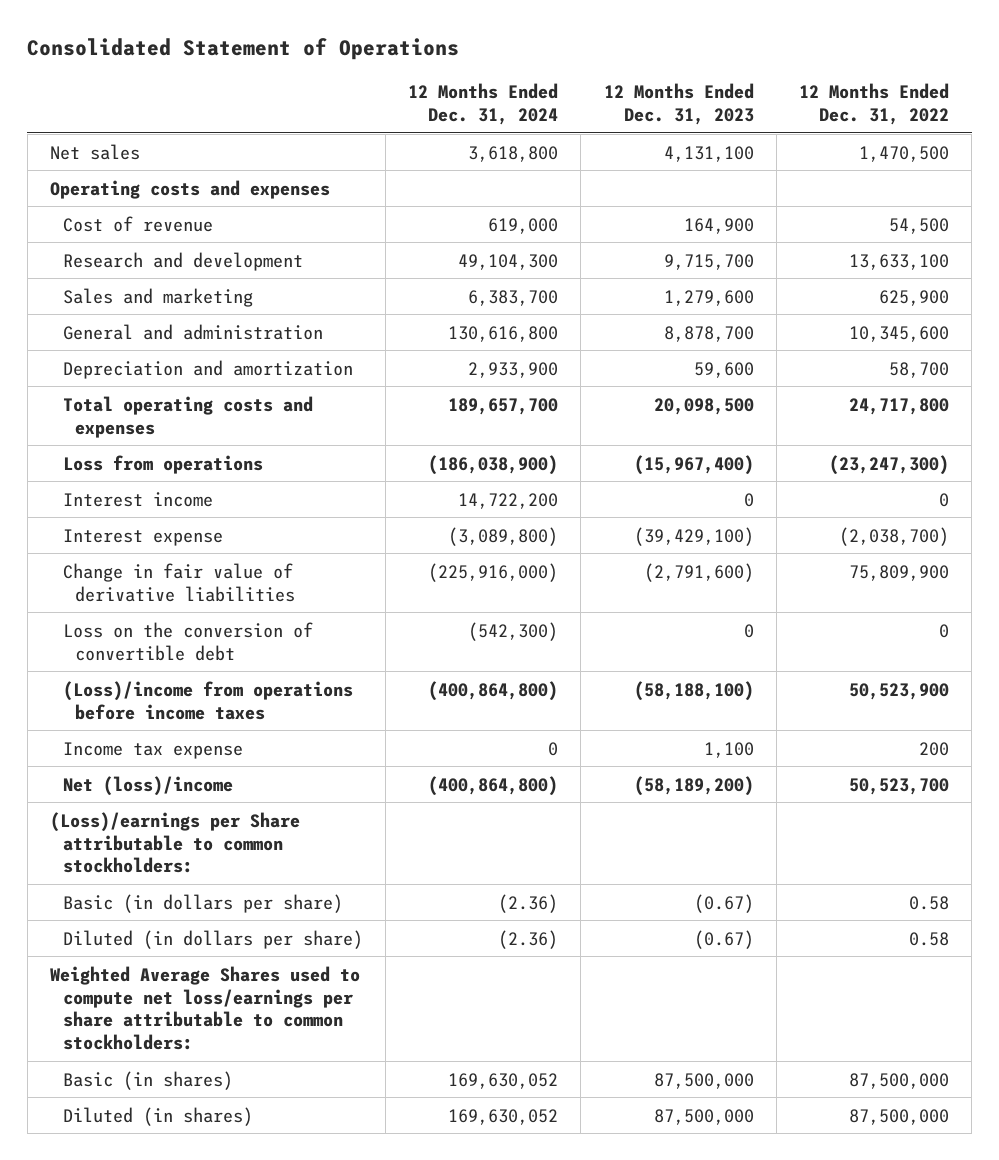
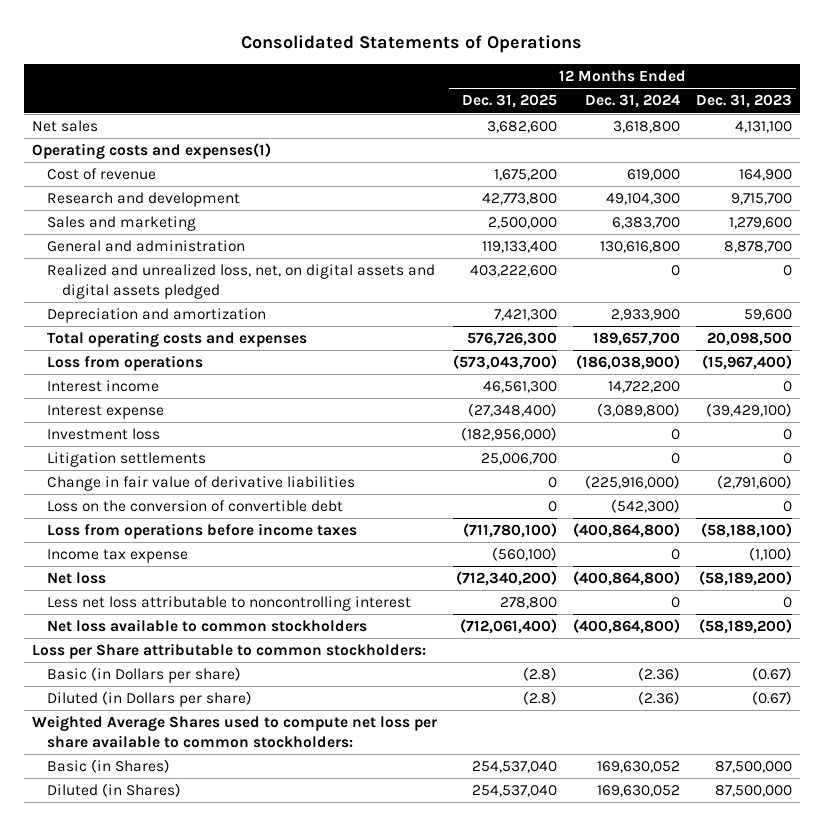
- Consolidated Statement of Operations
+ Consolidated Statements of Operations
- | 12 Months Ended Dec. 31, 2024 | 12 Months Ended Dec. 31, 2023 | 12 Months Ended Dec. 31, 2022
+ | 12 Months Ended Dec. 31, 2025 | 12 Months Ended Dec. 31, 2024 | 12 Months Ended Dec. 31, 2023
- Operating costs and expenses
+ Operating costs and expenses(1)
+ Realized and unrealized loss, net, on digital assets and digital assets pledged | 403,222,600 | 0 | 0
+ Investment loss | (182,956,000) | 0 | 0
+ Litigation settlements | 25,006,700 | 0 | 0
- (Loss)/income from operations before income taxes | (400,864,800) | (58,188,100) | 50,523,900
- Income tax expense | 0 | 1,100 | 200
- Net (loss)/income | (400,864,800) | (58,189,200) | 50,523,700
- (Loss)/earnings per Share attributable to common stockholders:
- Basic (in dollars per share) | (2.36) | (0.67) | 0.58
- Diluted (in dollars per share) | (2.36) | (0.67) | 0.58
- Weighted Average Shares used to compute net loss/earnings per share attributable to common stockholders:
- Basic (in shares) | 169,630,052 | 87,500,000 | 87,500,000
- Diluted (in shares) | 169,630,052 | 87,500,000 | 87,500,000
+ Loss from operations before income taxes | (711,780,100) | (400,864,800) | (58,188,100)
+ Income tax expense | (560,100) | 0 | (1,100)
+ Net loss | (712,340,200) | (400,864,800) | (58,189,200)
+ Less net loss attributable to noncontrolling interest | 278,800 | 0 | 0
+ Net loss available to common stockholders | (712,061,400) | (400,864,800) | (58,189,200)
+ Loss per Share attributable to common stockholders:
+ Basic (in Dollars per share) | (2.8) | (2.36) | (0.67)
+ Diluted (in Dollars per share) | (2.8) | (2.36) | (0.67)
+ Weighted Average Shares used to compute net loss per share available to common stockholders:
+ Basic (in Shares) | 254,537,040 | 169,630,052 | 87,500,000
+ Diluted (in Shares) | 254,537,040 | 169,630,052 | 87,500,000

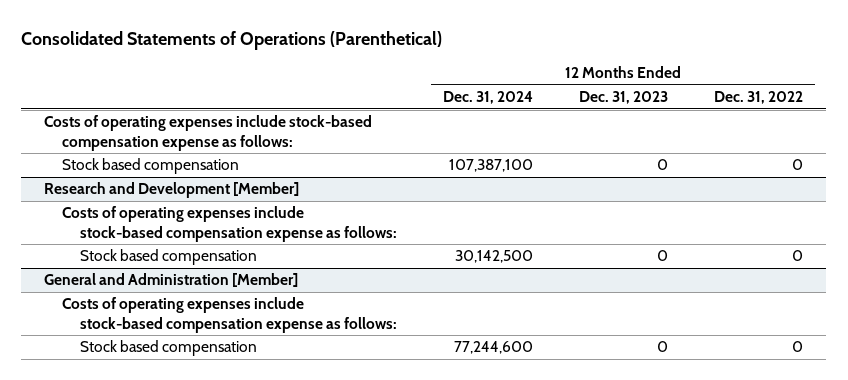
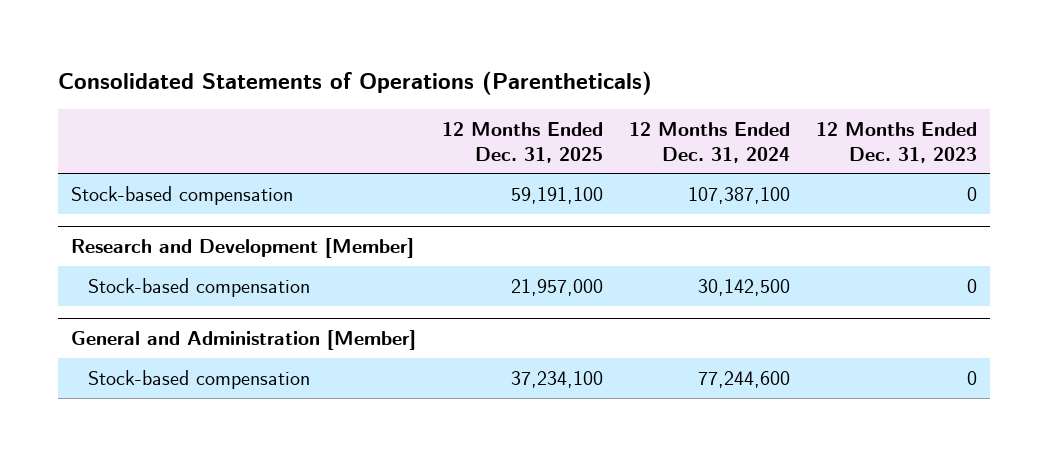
- Consolidated Statements of Operations (Parenthetical)
+ Consolidated Statements of Operations (Parentheticals)
- | 12 Months Ended Dec. 31, 2024 | 12 Months Ended Dec. 31, 2023 | 12 Months Ended Dec. 31, 2022
+ | 12 Months Ended Dec. 31, 2025 | 12 Months Ended Dec. 31, 2024 | 12 Months Ended Dec. 31, 2023
- Costs of operating expenses include stock-based compensation expense as follows:
- Stock based compensation | 107,387,100 | 0 | 0
+ Stock-based compensation | 59,191,100 | 107,387,100 | 0
@ Research and Development [Member]
- Costs of operating expenses include stock-based compensation expense as follows:
- Stock based compensation | 30,142,500 | 0 | 0
+ Stock-based compensation | 21,957,000 | 30,142,500 | 0
@ General and Administration [Member]
- Costs of operating expenses include stock-based compensation expense as follows:
- Stock based compensation | 77,244,600 | 0 | 0
+ Stock-based compensation | 37,234,100 | 77,244,600 | 0

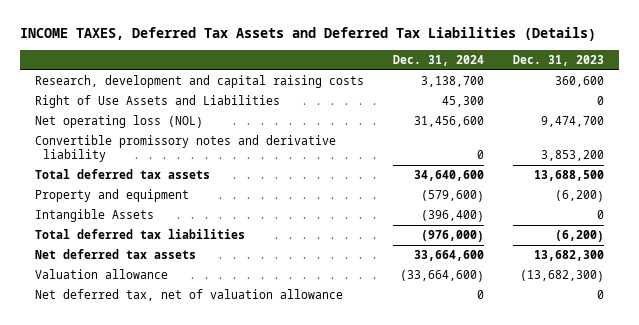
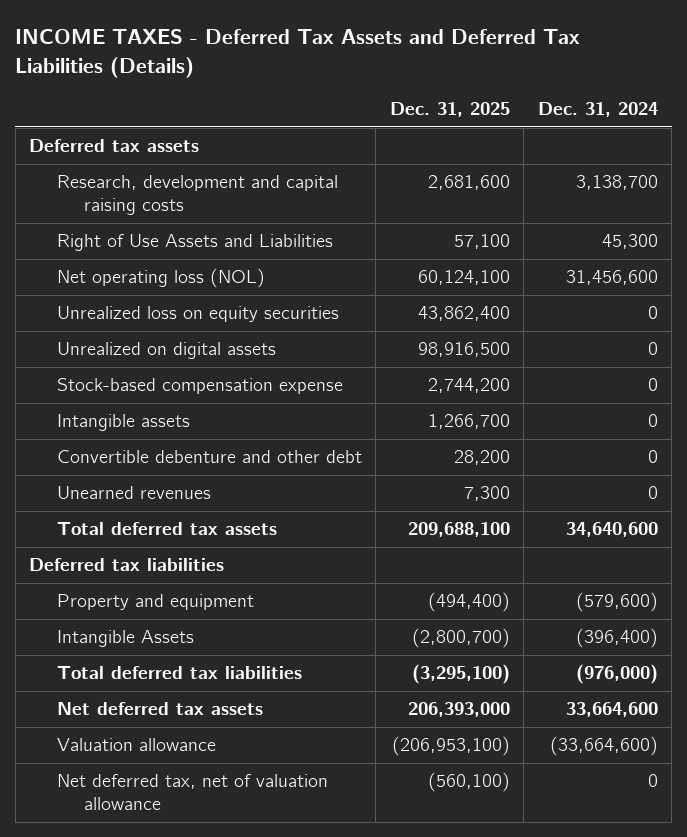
- INCOME TAXES, Deferred Tax Assets and Deferred Tax Liabilities (Details)
+ INCOME TAXES - Deferred Tax Assets and Deferred Tax Liabilities (Details)
- | Dec. 31, 2024 | Dec. 31, 2023
+ | Dec. 31, 2025 | Dec. 31, 2024
+ Deferred tax assets
- Convertible promissory notes and derivative liability | 0 | 3,853,200
+ Unrealized loss on equity securities | 43,862,400 | 0
+ Unrealized on digital assets | 98,916,500 | 0
+ Stock-based compensation expense | 2,744,200 | 0
+ Intangible assets | 1,266,700 | 0
+ Convertible debenture and other debt | 28,200 | 0
+ Unearned revenues | 7,300 | 0
+ Deferred tax liabilities

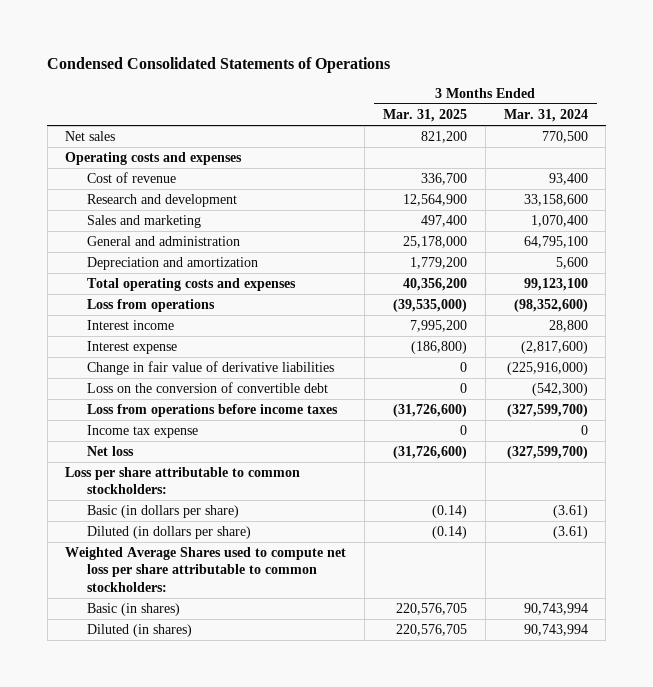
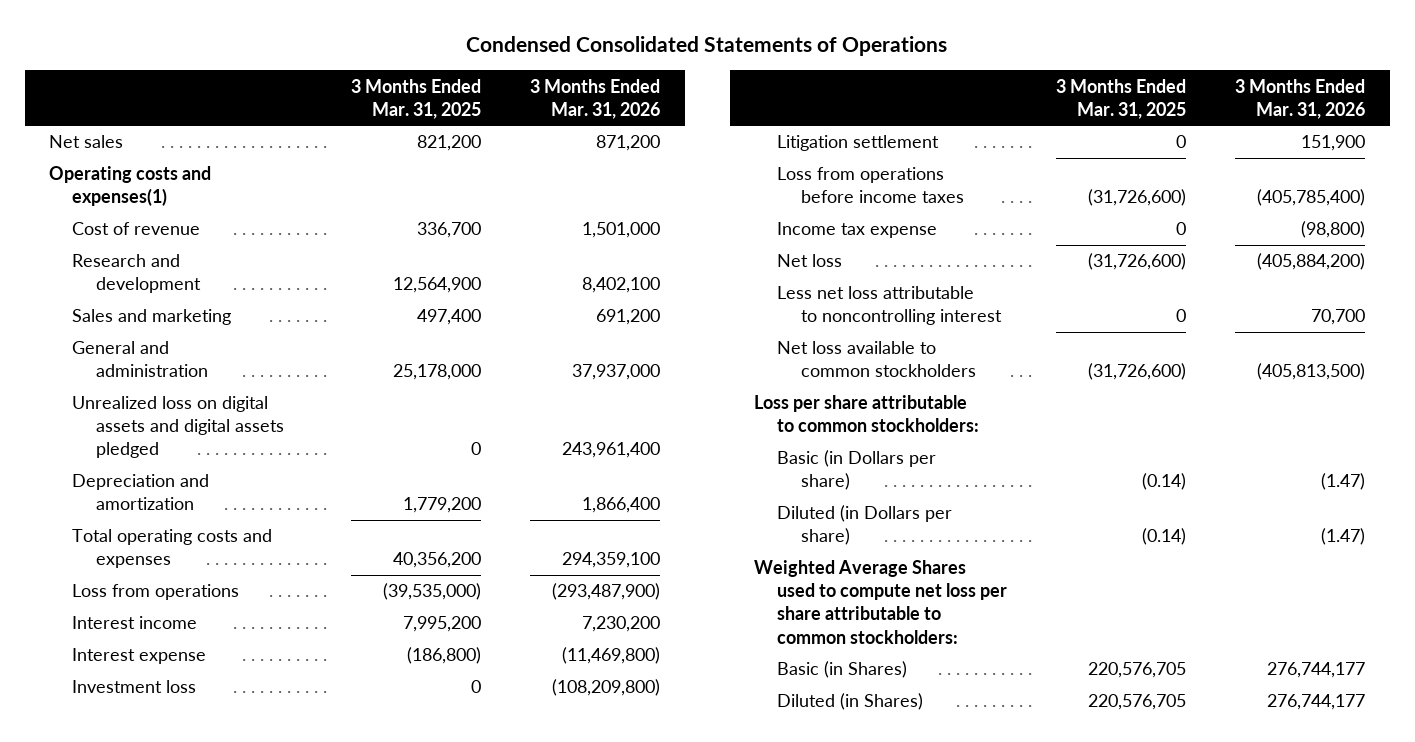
- | 3 Months Ended Mar. 31, 2025 | 3 Months Ended Mar. 31, 2024
+ | 3 Months Ended Mar. 31, 2025 | 3 Months Ended Mar. 31, 2026
- Operating costs and expenses
+ Operating costs and expenses(1)
+ Unrealized loss on digital assets and digital assets pledged | 0 | 243,961,400
- Change in fair value of derivative liabilities | 0 | (225,916,000)
- Loss on the conversion of convertible debt | 0 | (542,300)
+ Investment loss | 0 | (108,209,800)
+ Litigation settlement | 0 | 151,900
+ Less net loss attributable to noncontrolling interest | 0 | 70,700
+ Net loss available to common stockholders | (31,726,600) | (405,813,500)
- Basic (in dollars per share) | (0.14) | (3.61)
- Diluted (in dollars per share) | (0.14) | (3.61)
+ Basic (in Dollars per share) | (0.14) | (1.47)
+ Diluted (in Dollars per share) | (0.14) | (1.47)
- Basic (in shares) | 220,576,705 | 90,743,994
- Diluted (in shares) | 220,576,705 | 90,743,994
+ Basic (in Shares) | 220,576,705 | 276,744,177
+ Diluted (in Shares) | 220,576,705 | 276,744,177

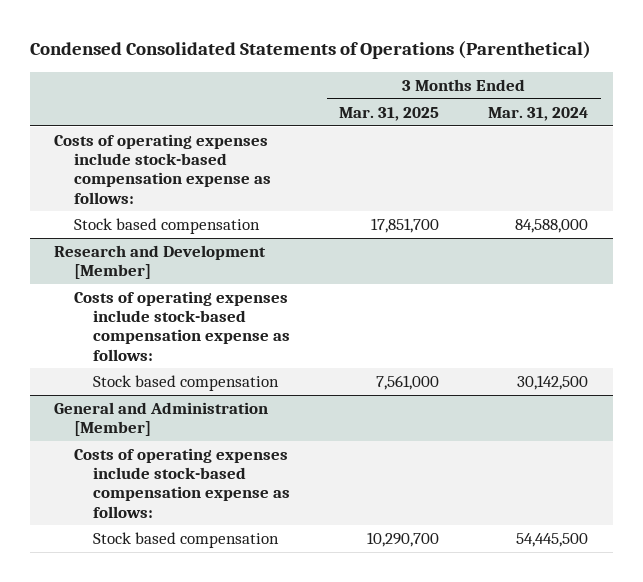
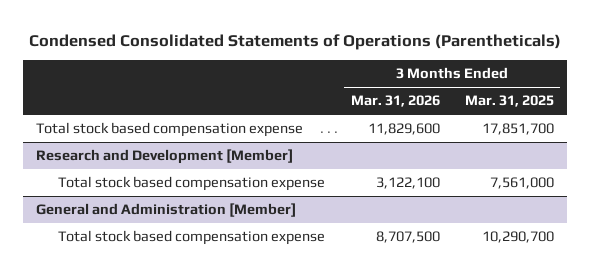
- Condensed Consolidated Statements of Operations (Parenthetical)
+ Condensed Consolidated Statements of Operations (Parentheticals)
- | 3 Months Ended Mar. 31, 2025 | 3 Months Ended Mar. 31, 2024
+ | 3 Months Ended Mar. 31, 2026 | 3 Months Ended Mar. 31, 2025
- Costs of operating expenses include stock-based compensation expense as follows:
- Stock based compensation | 17,851,700 | 84,588,000
+ Total stock based compensation expense | 11,829,600 | 17,851,700
@ Research and Development [Member]
- Costs of operating expenses include stock-based compensation expense as follows:
- Stock based compensation | 7,561,000 | 30,142,500
+ Total stock based compensation expense | 3,122,100 | 7,561,000
@ General and Administration [Member]
- Costs of operating expenses include stock-based compensation expense as follows:
- Stock based compensation | 10,290,700 | 54,445,500
+ Total stock based compensation expense | 8,707,500 | 10,290,700

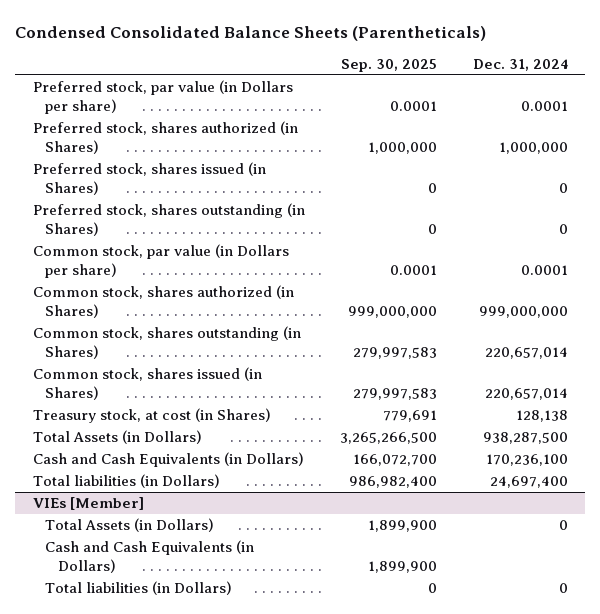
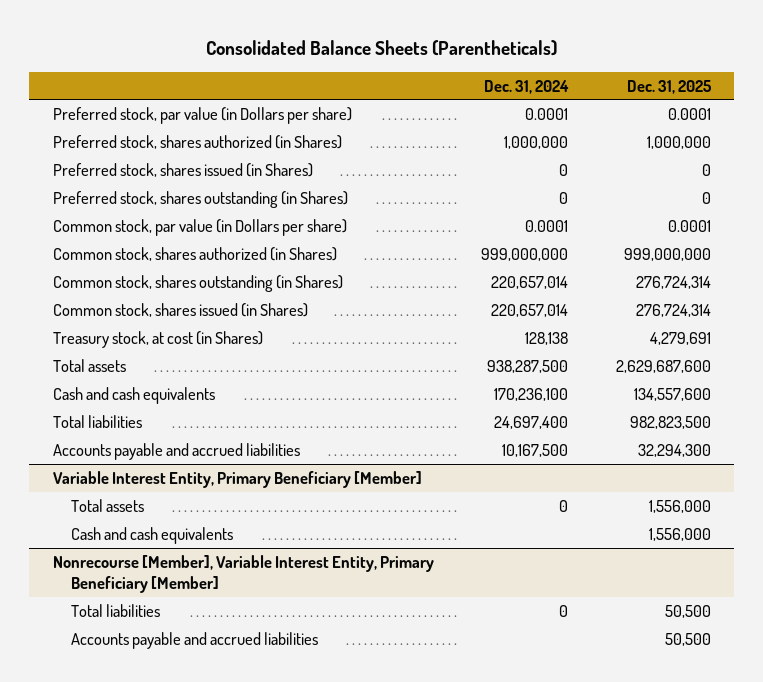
- Condensed Consolidated Balance Sheets (Parentheticals)
+ Consolidated Balance Sheets (Parentheticals)
- | Sep. 30, 2025 | Dec. 31, 2024
+ | Dec. 31, 2024 | Dec. 31, 2025
- Total Assets (in Dollars) | 3,265,266,500 | 938,287,500
- Cash and Cash Equivalents (in Dollars) | 166,072,700 | 170,236,100
- Total liabilities (in Dollars) | 986,982,400 | 24,697,400
- VIEs [Member]
- Total Assets (in Dollars) | 1,899,900 | 0
- Cash and Cash Equivalents (in Dollars) | 1,899,900 |
- Total liabilities (in Dollars) | 0 | 0
+ Total assets | 938,287,500 | 2,629,687,600
+ Cash and cash equivalents | 170,236,100 | 134,557,600
+ Total liabilities | 24,697,400 | 982,823,500
+ Accounts payable and accrued liabilities | 10,167,500 | 32,294,300
+ Variable Interest Entity, Primary Beneficiary [Member]
+ Total assets | 0 | 1,556,000
+ Cash and cash equivalents | | 1,556,000
+ Nonrecourse [Member], Variable Interest Entity, Primary Beneficiary [Member]
+ Total liabilities | 0 | 50,500
+ Accounts payable and accrued liabilities | | 50,500

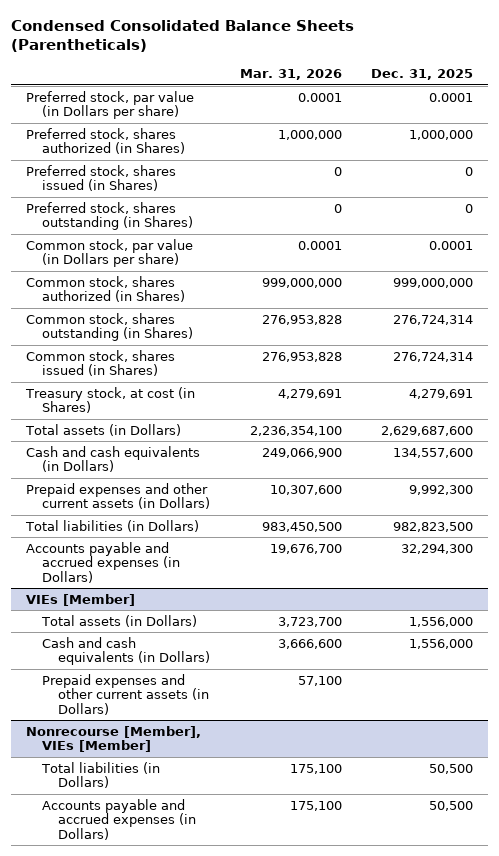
- Consolidated Balance Sheets (Parentheticals)
+ Condensed Consolidated Balance Sheets (Parentheticals)
- | Dec. 31, 2024 | Dec. 31, 2025
+ | Mar. 31, 2026 | Dec. 31, 2025
- Total assets | 938,287,500 | 2,629,687,600
- Cash and cash equivalents | 170,236,100 | 134,557,600
- Total liabilities | 24,697,400 | 982,823,500
- Accounts payable and accrued liabilities | 10,167,500 | 32,294,300
- Variable Interest Entity, Primary Beneficiary [Member]
- Total assets | 0 | 1,556,000
- Cash and cash equivalents | | 1,556,000
- Nonrecourse [Member], Variable Interest Entity, Primary Beneficiary [Member]
- Total liabilities | 0 | 50,500
- Accounts payable and accrued liabilities | | 50,500
+ Total assets (in Dollars) | 2,236,354,100 | 2,629,687,600
+ Cash and cash equivalents (in Dollars) | 249,066,900 | 134,557,600
+ Prepaid expenses and other current assets (in Dollars) | 10,307,600 | 9,992,300
+ Total liabilities (in Dollars) | 983,450,500 | 982,823,500
+ Accounts payable and accrued expenses (in Dollars) | 19,676,700 | 32,294,300
+ VIEs [Member]
+ Total assets (in Dollars) | 3,723,700 | 1,556,000
+ Cash and cash equivalents (in Dollars) | 3,666,600 | 1,556,000
+ Prepaid expenses and other current assets (in Dollars) | 57,100 |
+ Nonrecourse [Member], VIEs [Member]
+ Total liabilities (in Dollars) | 175,100 | 50,500
+ Accounts payable and accrued expenses (in Dollars) | 175,100 | 50,500

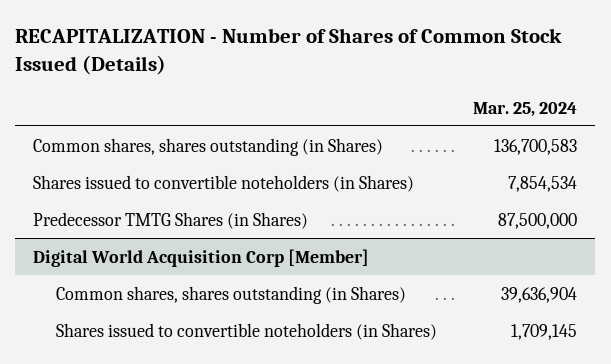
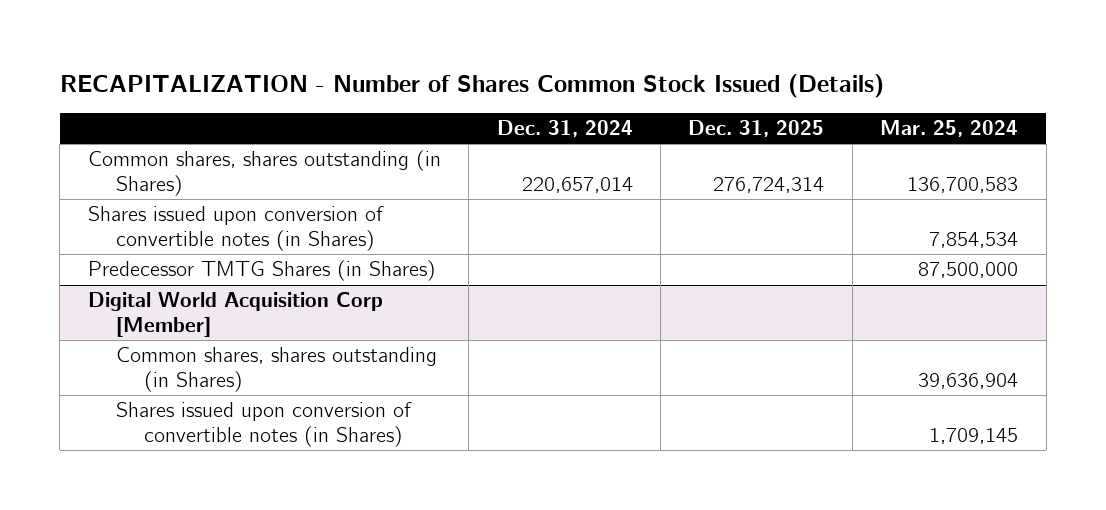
- RECAPITALIZATION - Number of Shares of Common Stock Issued (Details)
+ RECAPITALIZATION - Number of Shares Common Stock Issued (Details)
- | Mar. 25, 2024
+ | Dec. 31, 2024 | Dec. 31, 2025 | Mar. 25, 2024
- Shares issued to convertible noteholders (in Shares) | 7,854,534
+ Shares issued upon conversion of convertible notes (in Shares) | | | 7,854,534
@ Digital World Acquisition Corp [Member]
- Shares issued to convertible noteholders (in Shares) | 1,709,145
+ Shares issued upon conversion of convertible notes (in Shares) | | | 1,709,145

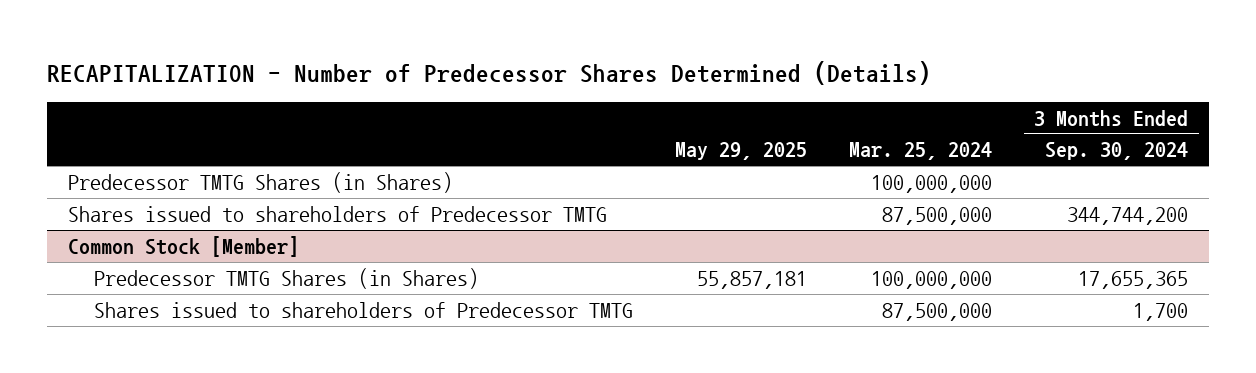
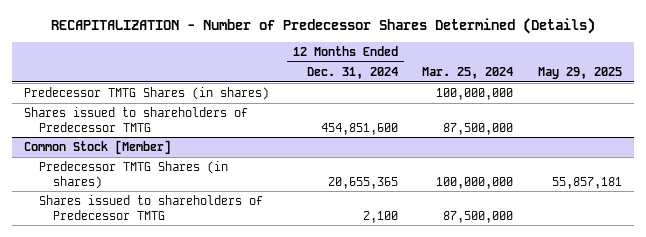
- | May 29, 2025 | Mar. 25, 2024 | 3 Months Ended Sep. 30, 2024
+ | 12 Months Ended Dec. 31, 2024 | Mar. 25, 2024 | May 29, 2025
- Predecessor TMTG Shares (in Shares) | | 100,000,000 |
+ Predecessor TMTG Shares (in shares) | | 100,000,000 |
@ Common Stock [Member]
- Predecessor TMTG Shares (in Shares) | 55,857,181 | 100,000,000 | 17,655,365
+ Predecessor TMTG Shares (in shares) | 20,655,365 | 100,000,000 | 55,857,181

